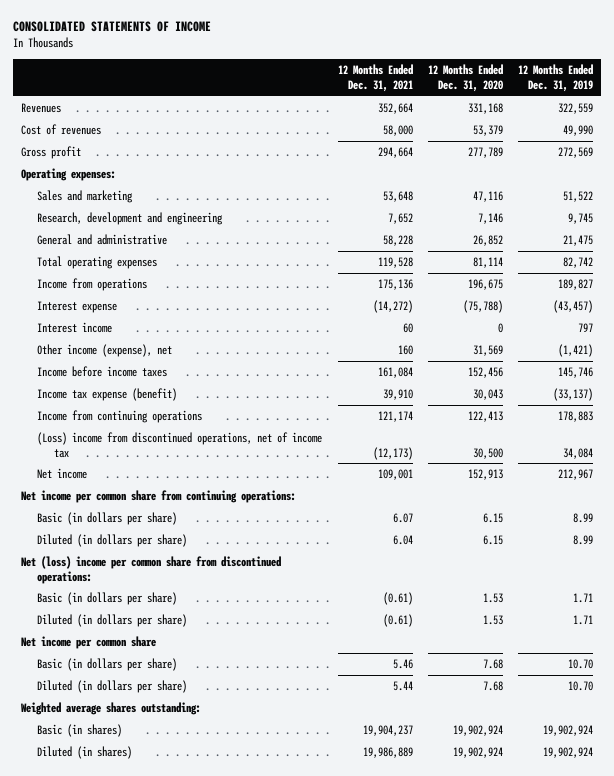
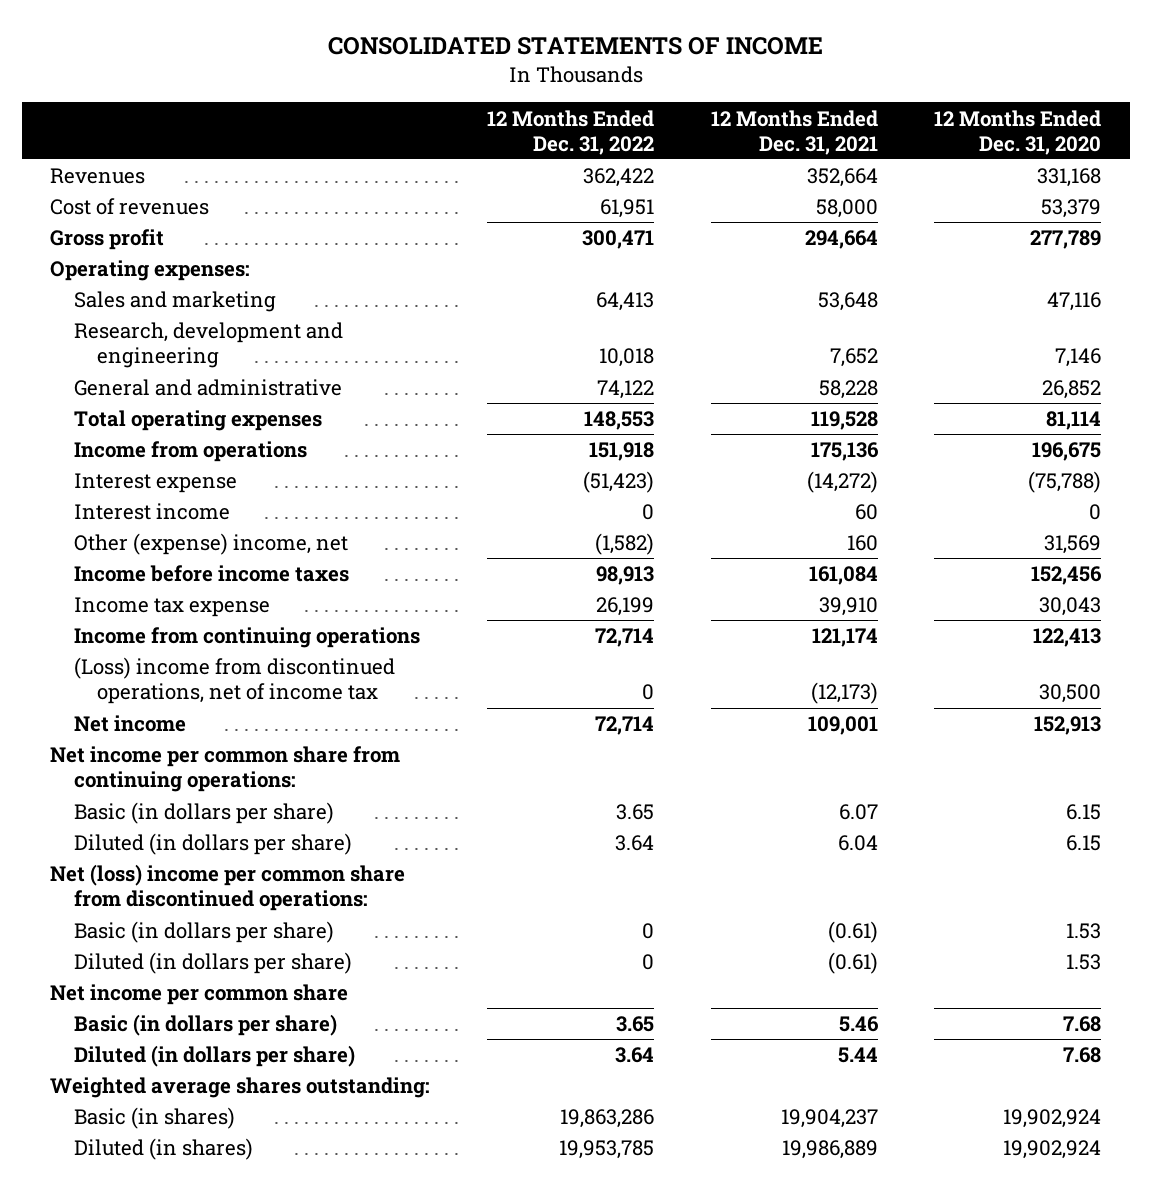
- | 12 Months Ended Dec. 31, 2021 | 12 Months Ended Dec. 31, 2020 | 12 Months Ended Dec. 31, 2019
+ | 12 Months Ended Dec. 31, 2022 | 12 Months Ended Dec. 31, 2021 | 12 Months Ended Dec. 31, 2020
- Other income (expense), net | 160 | 31,569 | (1,421)
+ Other (expense) income, net | (1,582) | 160 | 31,569
- Income tax expense (benefit) | 39,910 | 30,043 | (33,137)
+ Income tax expense | 26,199 | 39,910 | 30,043

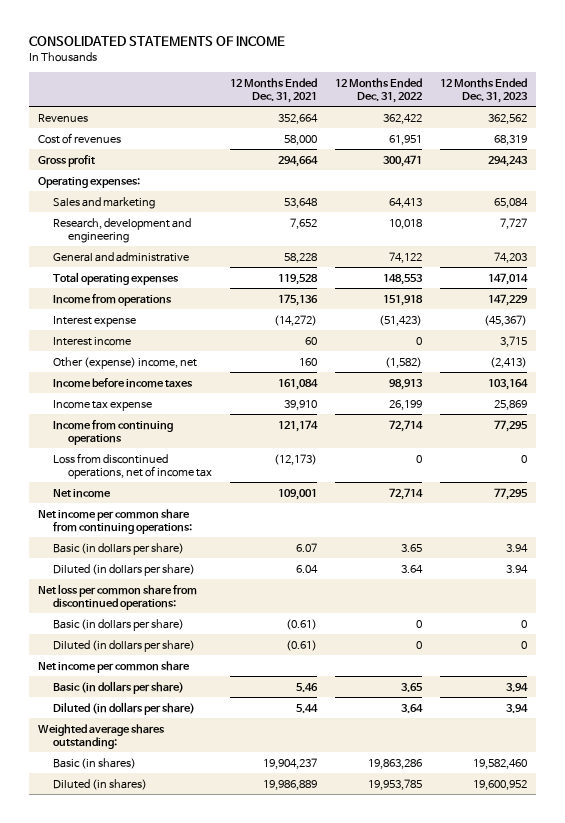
- | 12 Months Ended Dec. 31, 2022 | 12 Months Ended Dec. 31, 2021 | 12 Months Ended Dec. 31, 2020
+ | 12 Months Ended Dec. 31, 2021 | 12 Months Ended Dec. 31, 2022 | 12 Months Ended Dec. 31, 2023
- (Loss) income from discontinued operations, net of income tax | 0 | (12,173) | 30,500
+ Loss from discontinued operations, net of income tax | (12,173) | 0 | 0
- Net (loss) income per common share from discontinued operations:
+ Net loss per common share from discontinued operations:

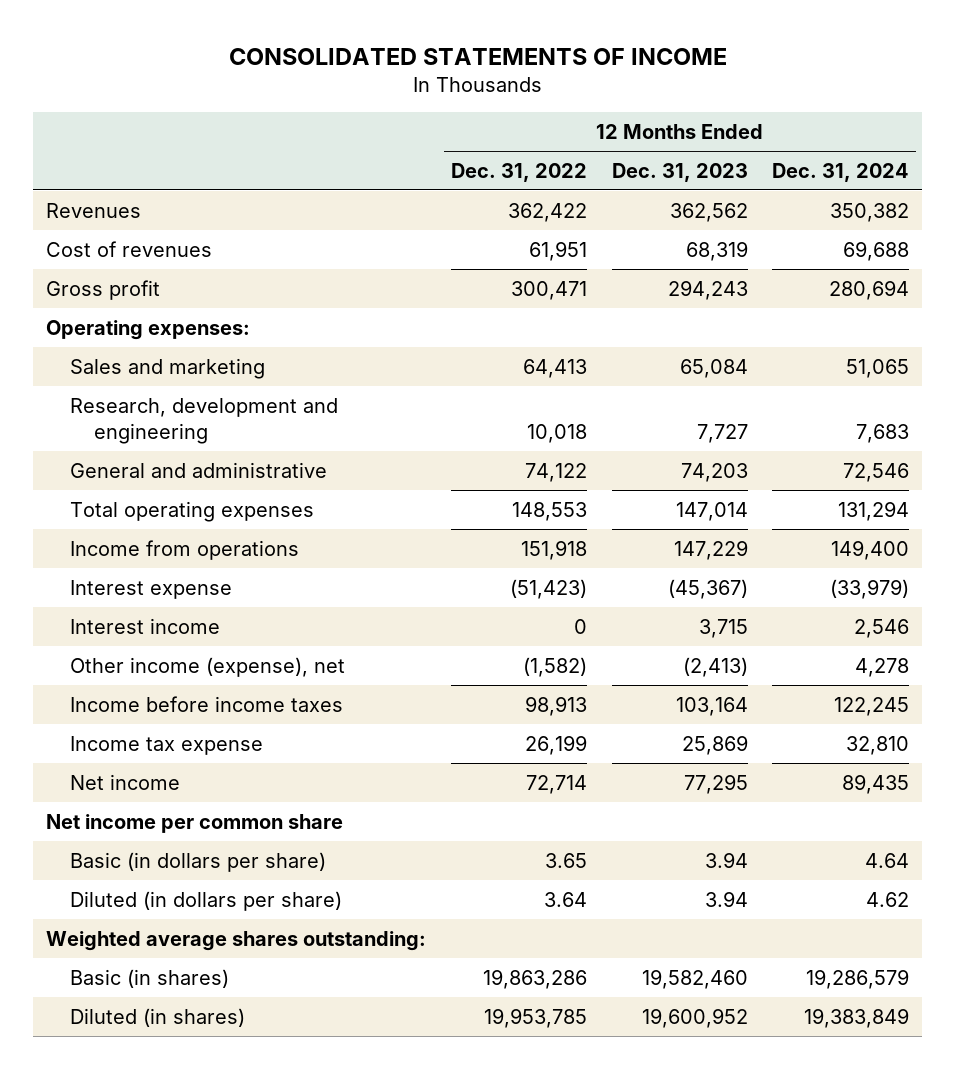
- | 12 Months Ended Dec. 31, 2021 | 12 Months Ended Dec. 31, 2022 | 12 Months Ended Dec. 31, 2023
+ | 12 Months Ended Dec. 31, 2022 | 12 Months Ended Dec. 31, 2023 | 12 Months Ended Dec. 31, 2024
- Other (expense) income, net | 160 | (1,582) | (2,413)
+ Other income (expense), net | (1,582) | (2,413) | 4,278
- Income from continuing operations | 121,174 | 72,714 | 77,295
- Loss from discontinued operations, net of income tax | (12,173) | 0 | 0
- Net income per common share from continuing operations:
- Basic (in dollars per share) | 6.07 | 3.65 | 3.94
- Diluted (in dollars per share) | 6.04 | 3.64 | 3.94
- Net loss per common share from discontinued operations:
- Basic (in dollars per share) | (0.61) | 0 | 0
- Diluted (in dollars per share) | (0.61) | 0 | 0

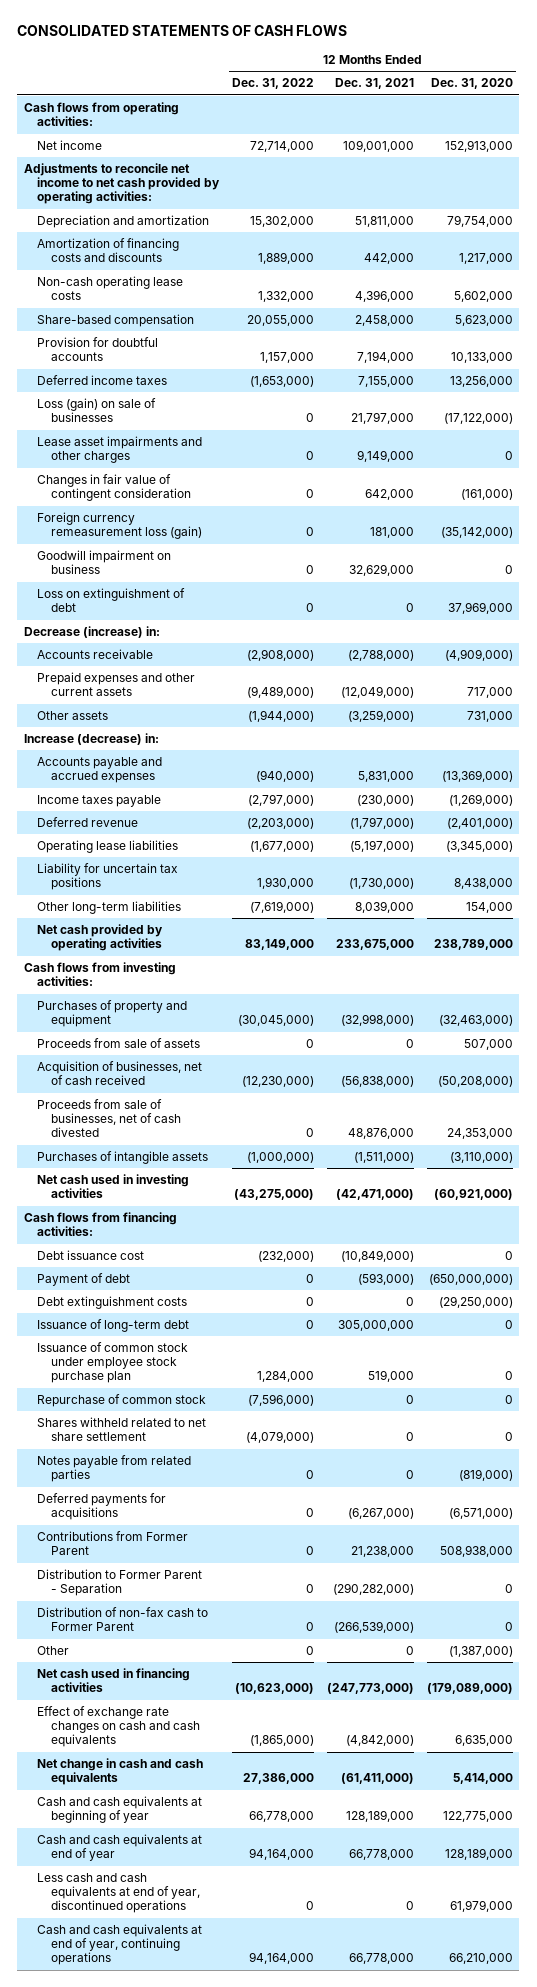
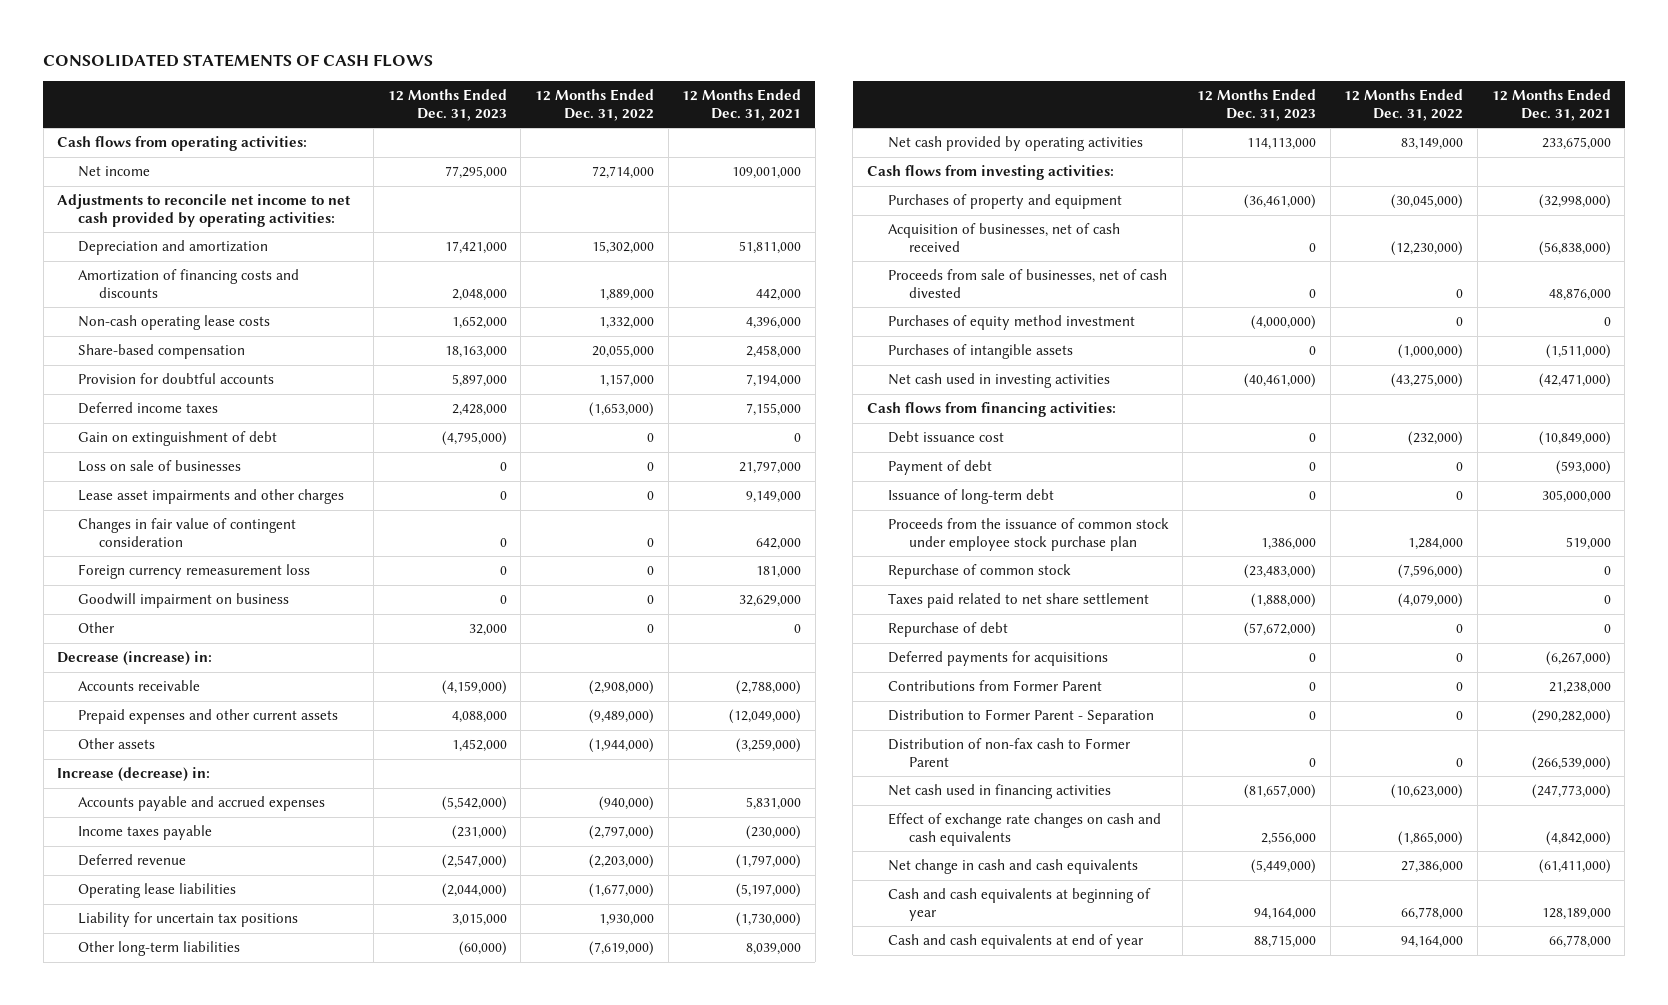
- | 12 Months Ended Dec. 31, 2022 | 12 Months Ended Dec. 31, 2021 | 12 Months Ended Dec. 31, 2020
+ | 12 Months Ended Dec. 31, 2023 | 12 Months Ended Dec. 31, 2022 | 12 Months Ended Dec. 31, 2021
- Loss (gain) on sale of businesses | 0 | 21,797,000 | (17,122,000)
+ Gain on extinguishment of debt | (4,795,000) | 0 | 0
+ Loss on sale of businesses | 0 | 0 | 21,797,000
- Foreign currency remeasurement loss (gain) | 0 | 181,000 | (35,142,000)
+ Foreign currency remeasurement loss | 0 | 0 | 181,000
- Loss on extinguishment of debt | 0 | 0 | 37,969,000
moved up: Other | 32,000 | 0 | 0
- Proceeds from sale of assets | 0 | 0 | 507,000
+ Purchases of equity method investment | (4,000,000) | 0 | 0
- Debt extinguishment costs | 0 | 0 | (29,250,000)
- Issuance of common stock under employee stock purchase plan | 1,284,000 | 519,000 | 0
+ Proceeds from the issuance of common stock under employee stock purchase plan | 1,386,000 | 1,284,000 | 519,000
- Shares withheld related to net share settlement | (4,079,000) | 0 | 0
- Notes payable from related parties | 0 | 0 | (819,000)
+ Taxes paid related to net share settlement | (1,888,000) | (4,079,000) | 0
+ Repurchase of debt | (57,672,000) | 0 | 0
- Less cash and cash equivalents at end of year, discontinued operations | 0 | 0 | 61,979,000
- Cash and cash equivalents at end of year, continuing operations | 94,164,000 | 66,778,000 | 66,210,000

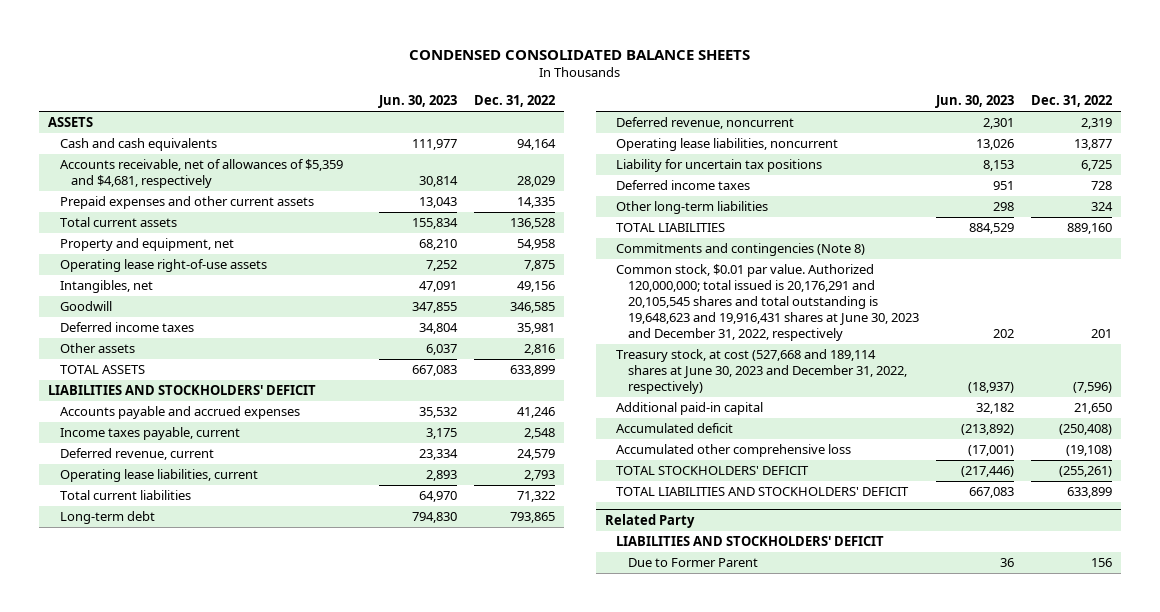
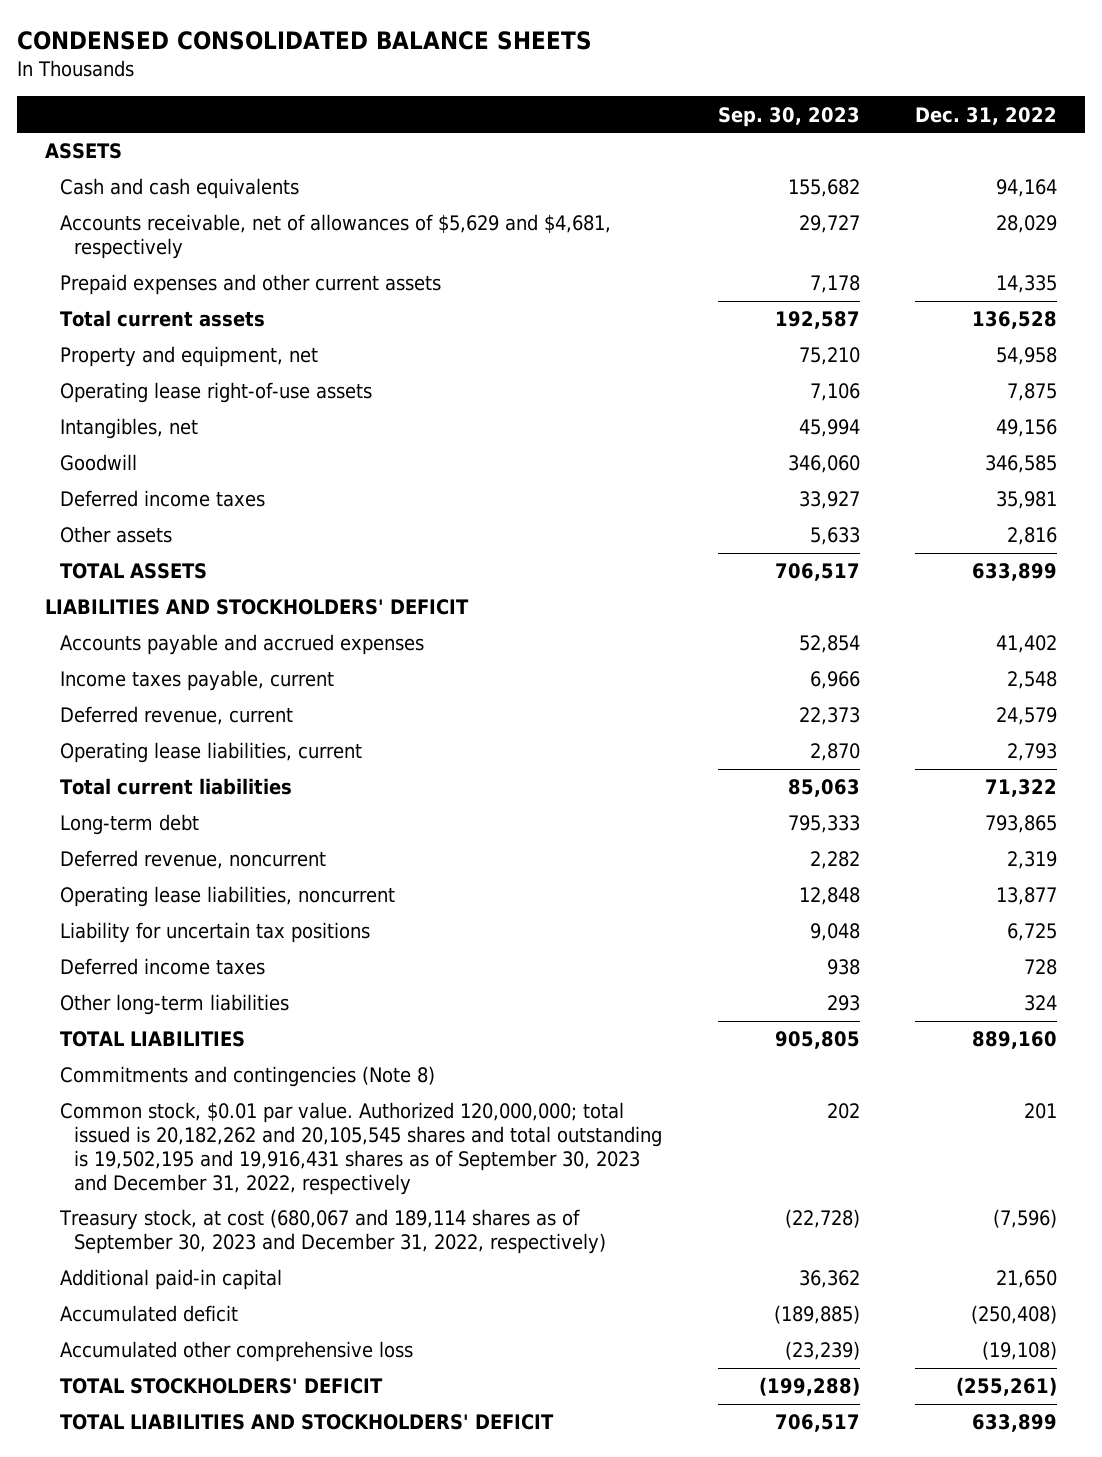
- | Jun. 30, 2023 | Dec. 31, 2022
+ | Sep. 30, 2023 | Dec. 31, 2022
- Accounts receivable, net of allowances of $5,359 and $4,681, respectively | 30,814 | 28,029
+ Accounts receivable, net of allowances of $5,629 and $4,681, respectively | 29,727 | 28,029
- Accounts payable and accrued expenses | 35,532 | 41,246
+ Accounts payable and accrued expenses | 52,854 | 41,402
- Common stock, $0.01 par value. Authorized 120,000,000; total issued is 20,176,291 and 20,105,545 shares and total outstanding is 19,648,623 and 19,916,431 shares at June 30, 2023 and December 31, 2022, respectively | 202 | 201
- Treasury stock, at cost (527,668 and 189,114 shares at June 30, 2023 and December 31, 2022, respectively) | (18,937) | (7,596)
+ Common stock, $0.01 par value. Authorized 120,000,000; total issued is 20,182,262 and 20,105,545 shares and total outstanding is 19,502,195 and 19,916,431 shares as of September 30, 2023 and December 31, 2022, respectively | 202 | 201
+ Treasury stock, at cost (680,067 and 189,114 shares as of September 30, 2023 and December 31, 2022, respectively) | (22,728) | (7,596)
- Related Party
- LIABILITIES AND STOCKHOLDERS' DEFICIT
- Due to Former Parent | 36 | 156

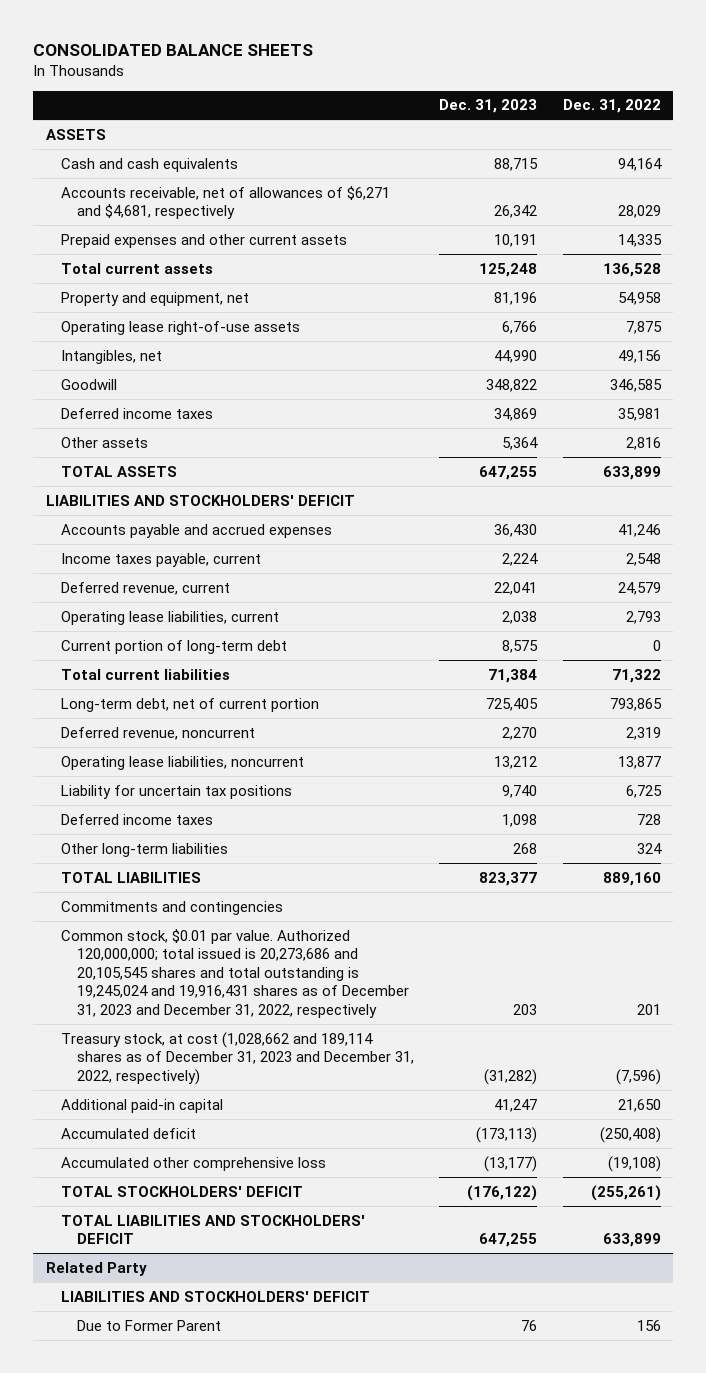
- CONDENSED CONSOLIDATED BALANCE SHEETS
+ CONSOLIDATED BALANCE SHEETS
- | Sep. 30, 2023 | Dec. 31, 2022
+ | Dec. 31, 2023 | Dec. 31, 2022
- Accounts receivable, net of allowances of $5,629 and $4,681, respectively | 29,727 | 28,029
+ Accounts receivable, net of allowances of $6,271 and $4,681, respectively | 26,342 | 28,029
- Accounts payable and accrued expenses | 52,854 | 41,402
+ Accounts payable and accrued expenses | 36,430 | 41,246
+ Current portion of long-term debt | 8,575 | 0
- Long-term debt | 795,333 | 793,865
+ Long-term debt, net of current portion | 725,405 | 793,865
- Commitments and contingencies (Note 8)
- Common stock, $0.01 par value. Authorized 120,000,000; total issued is 20,182,262 and 20,105,545 shares and total outstanding is 19,502,195 and 19,916,431 shares as of September 30, 2023 and December 31, 2022, respectively | 202 | 201
- Treasury stock, at cost (680,067 and 189,114 shares as of September 30, 2023 and December 31, 2022, respectively) | (22,728) | (7,596)
+ Commitments and contingencies
+ Common stock, $0.01 par value. Authorized 120,000,000; total issued is 20,273,686 and 20,105,545 shares and total outstanding is 19,245,024 and 19,916,431 shares as of December 31, 2023 and December 31, 2022, respectively | 203 | 201
+ Treasury stock, at cost (1,028,662 and 189,114 shares as of December 31, 2023 and December 31, 2022, respectively) | (31,282) | (7,596)
+ Related Party
+ LIABILITIES AND STOCKHOLDERS' DEFICIT
+ Due to Former Parent | 76 | 156

